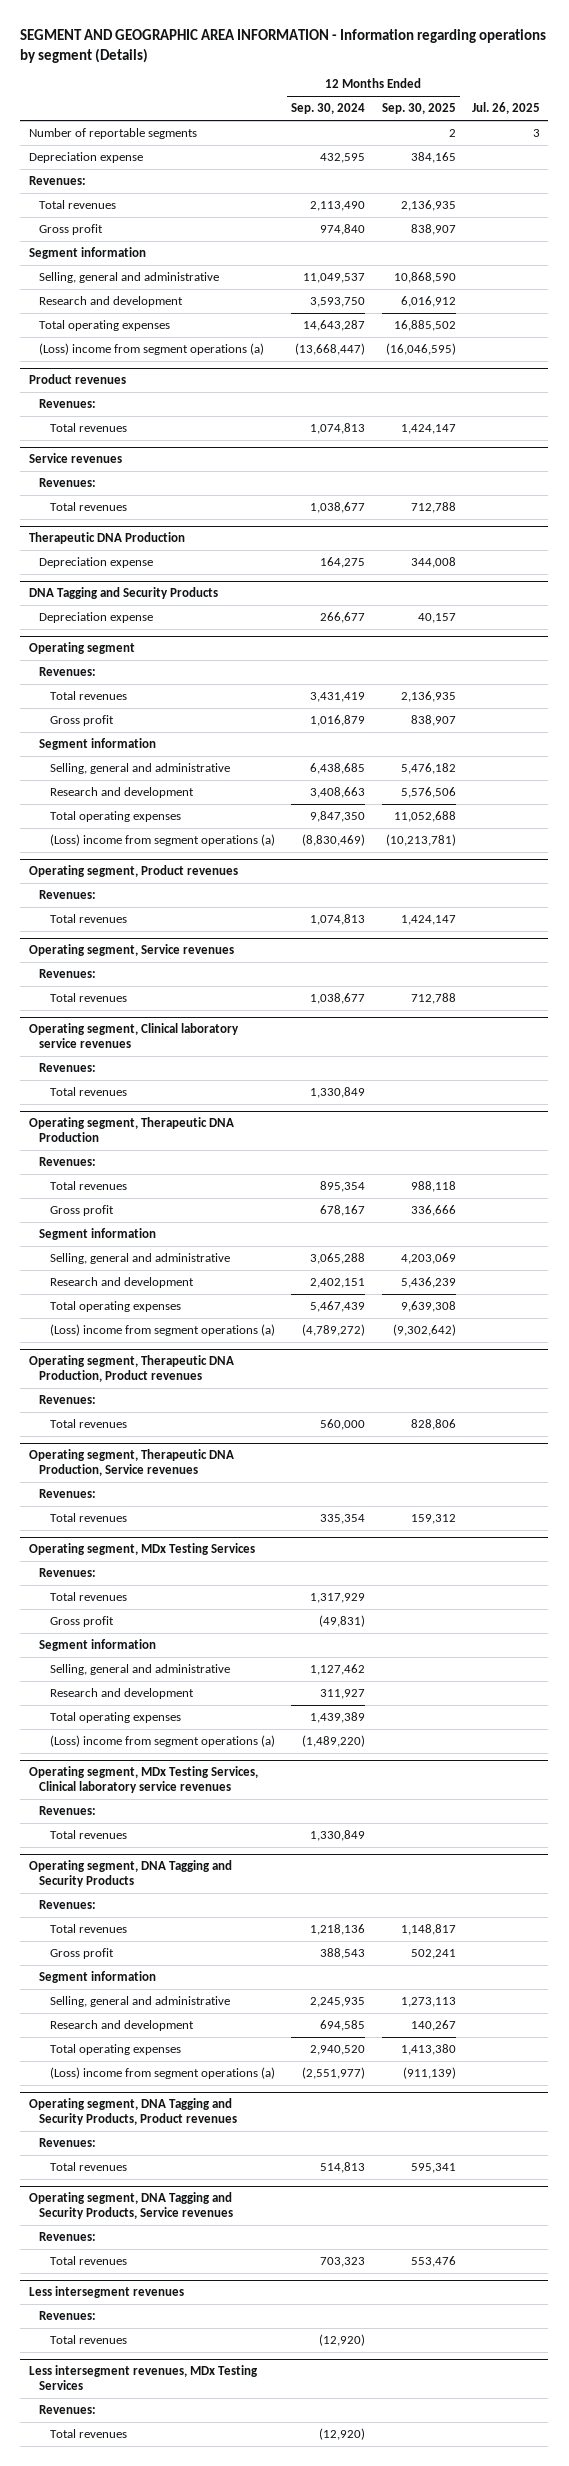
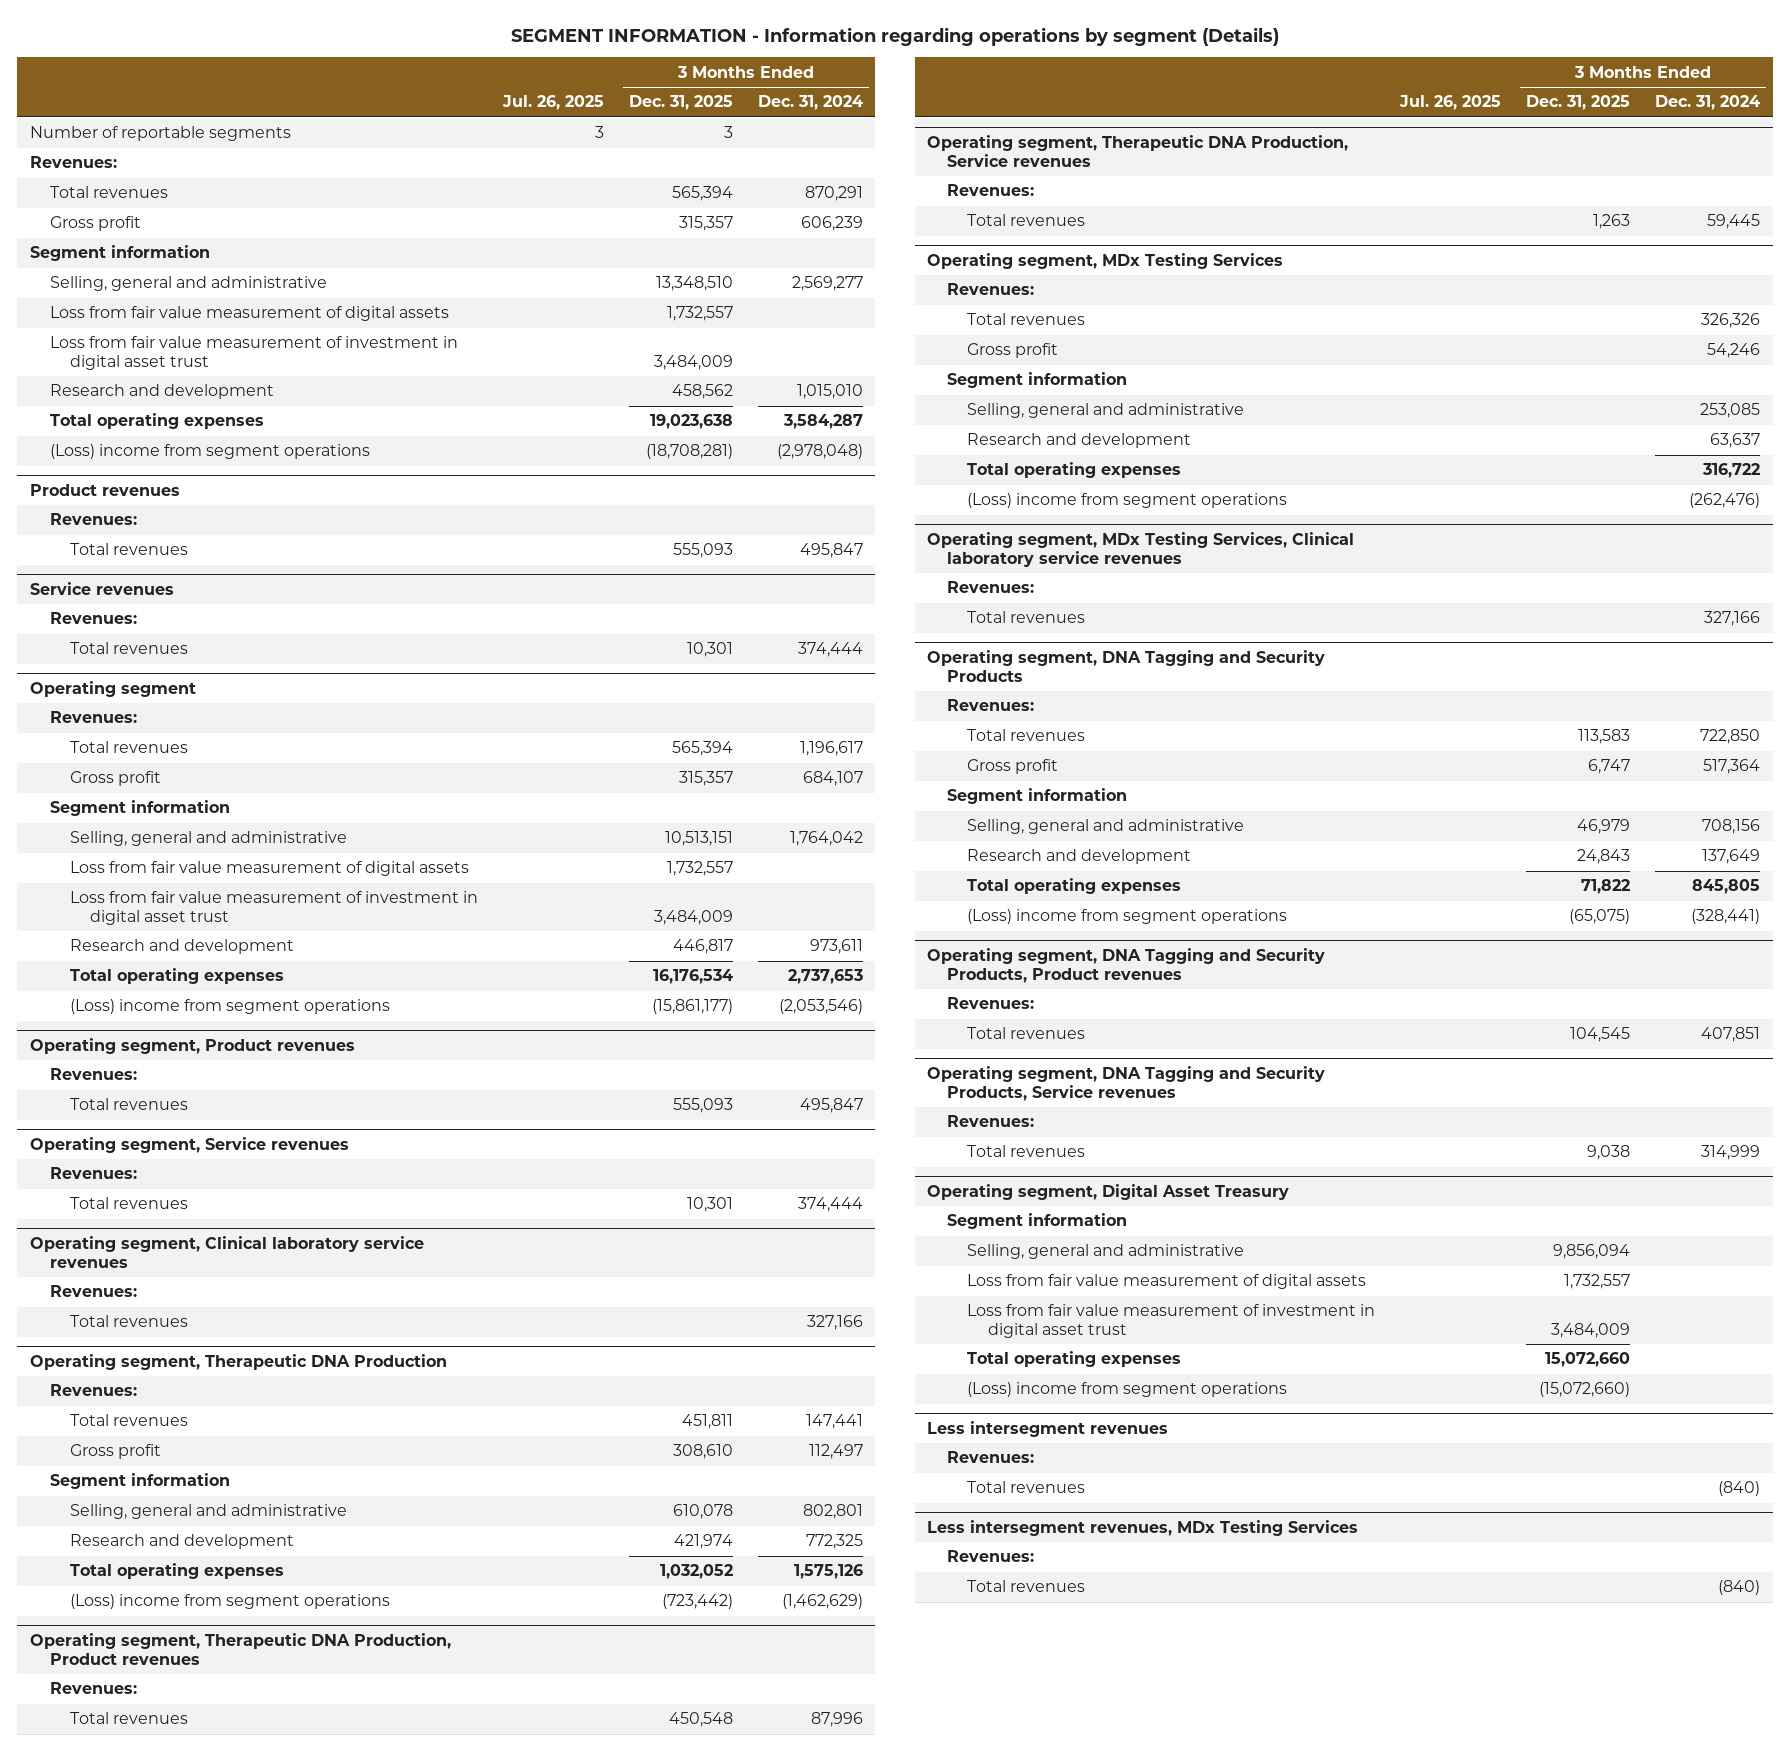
- SEGMENT AND GEOGRAPHIC AREA INFORMATION - Information regarding operations by segment (Details)
+ SEGMENT INFORMATION - Information regarding operations by segment (Details)
- | 12 Months Ended Sep. 30, 2024 | 12 Months Ended Sep. 30, 2025 | Jul. 26, 2025
+ | Jul. 26, 2025 | 3 Months Ended Dec. 31, 2025 | 3 Months Ended Dec. 31, 2024
- Depreciation expense | 432,595 | 384,165 |
+ Loss from fair value measurement of digital assets | | 1,732,557 |
+ Loss from fair value measurement of investment in digital asset trust | | 3,484,009 |
- (Loss) income from segment operations (a) | (13,668,447) | (16,046,595) |
+ (Loss) income from segment operations | | (18,708,281) | (2,978,048)
- Therapeutic DNA Production
- Depreciation expense | 164,275 | 344,008 |
- DNA Tagging and Security Products
- Depreciation expense | 266,677 | 40,157 |
@ Operating segment
+ Loss from fair value measurement of digital assets | | 1,732,557 |
+ Loss from fair value measurement of investment in digital asset trust | | 3,484,009 |
- (Loss) income from segment operations (a) | (8,830,469) | (10,213,781) |
+ (Loss) income from segment operations | | (15,861,177) | (2,053,546)
@ Operating segment, Therapeutic DNA Production
- (Loss) income from segment operations (a) | (4,789,272) | (9,302,642) |
+ (Loss) income from segment operations | | (723,442) | (1,462,629)
@ Operating segment, MDx Testing Services
- (Loss) income from segment operations (a) | (1,489,220) | |
+ (Loss) income from segment operations | | | (262,476)
@ Operating segment, DNA Tagging and Security Products
- (Loss) income from segment operations (a) | (2,551,977) | (911,139) |
+ (Loss) income from segment operations | | (65,075) | (328,441)
+ Operating segment, Digital Asset Treasury
+ Segment information
+ Selling, general and administrative | | 9,856,094 |
+ Loss from fair value measurement of digital assets | | 1,732,557 |
+ Loss from fair value measurement of investment in digital asset trust | | 3,484,009 |
+ Total operating expenses | | 15,072,660 |
+ (Loss) income from segment operations | | (15,072,660) |

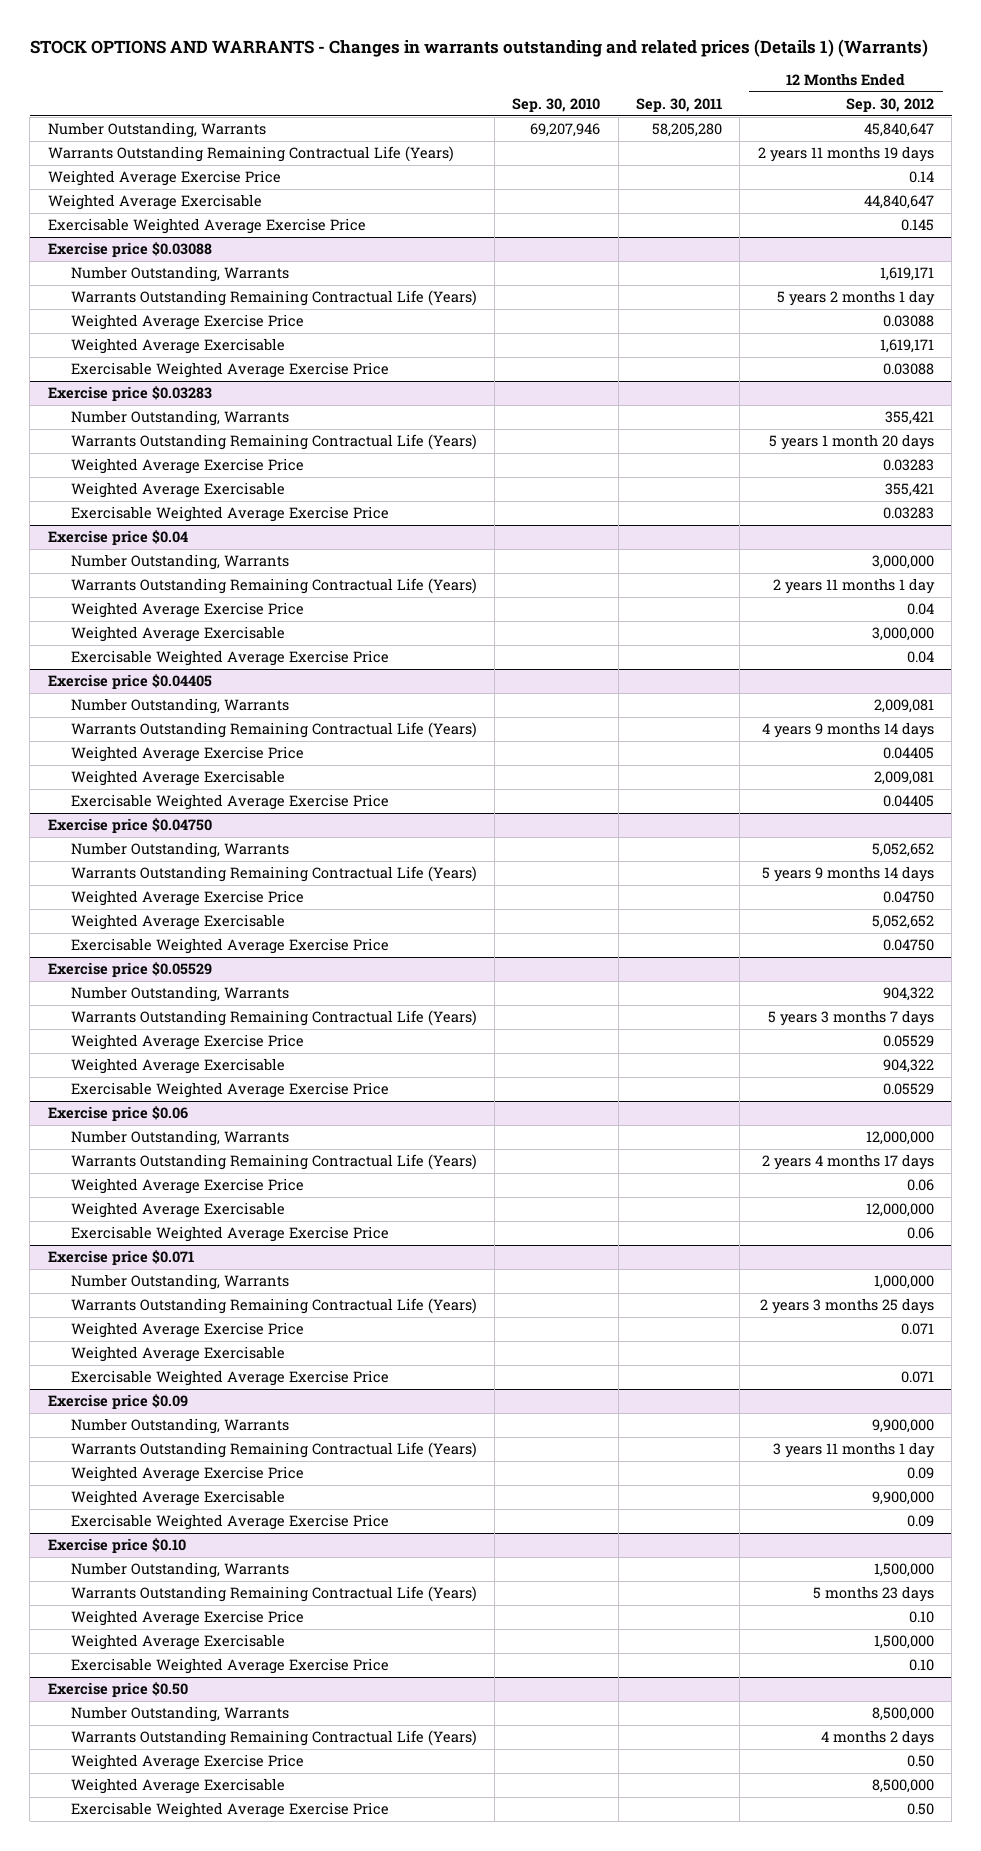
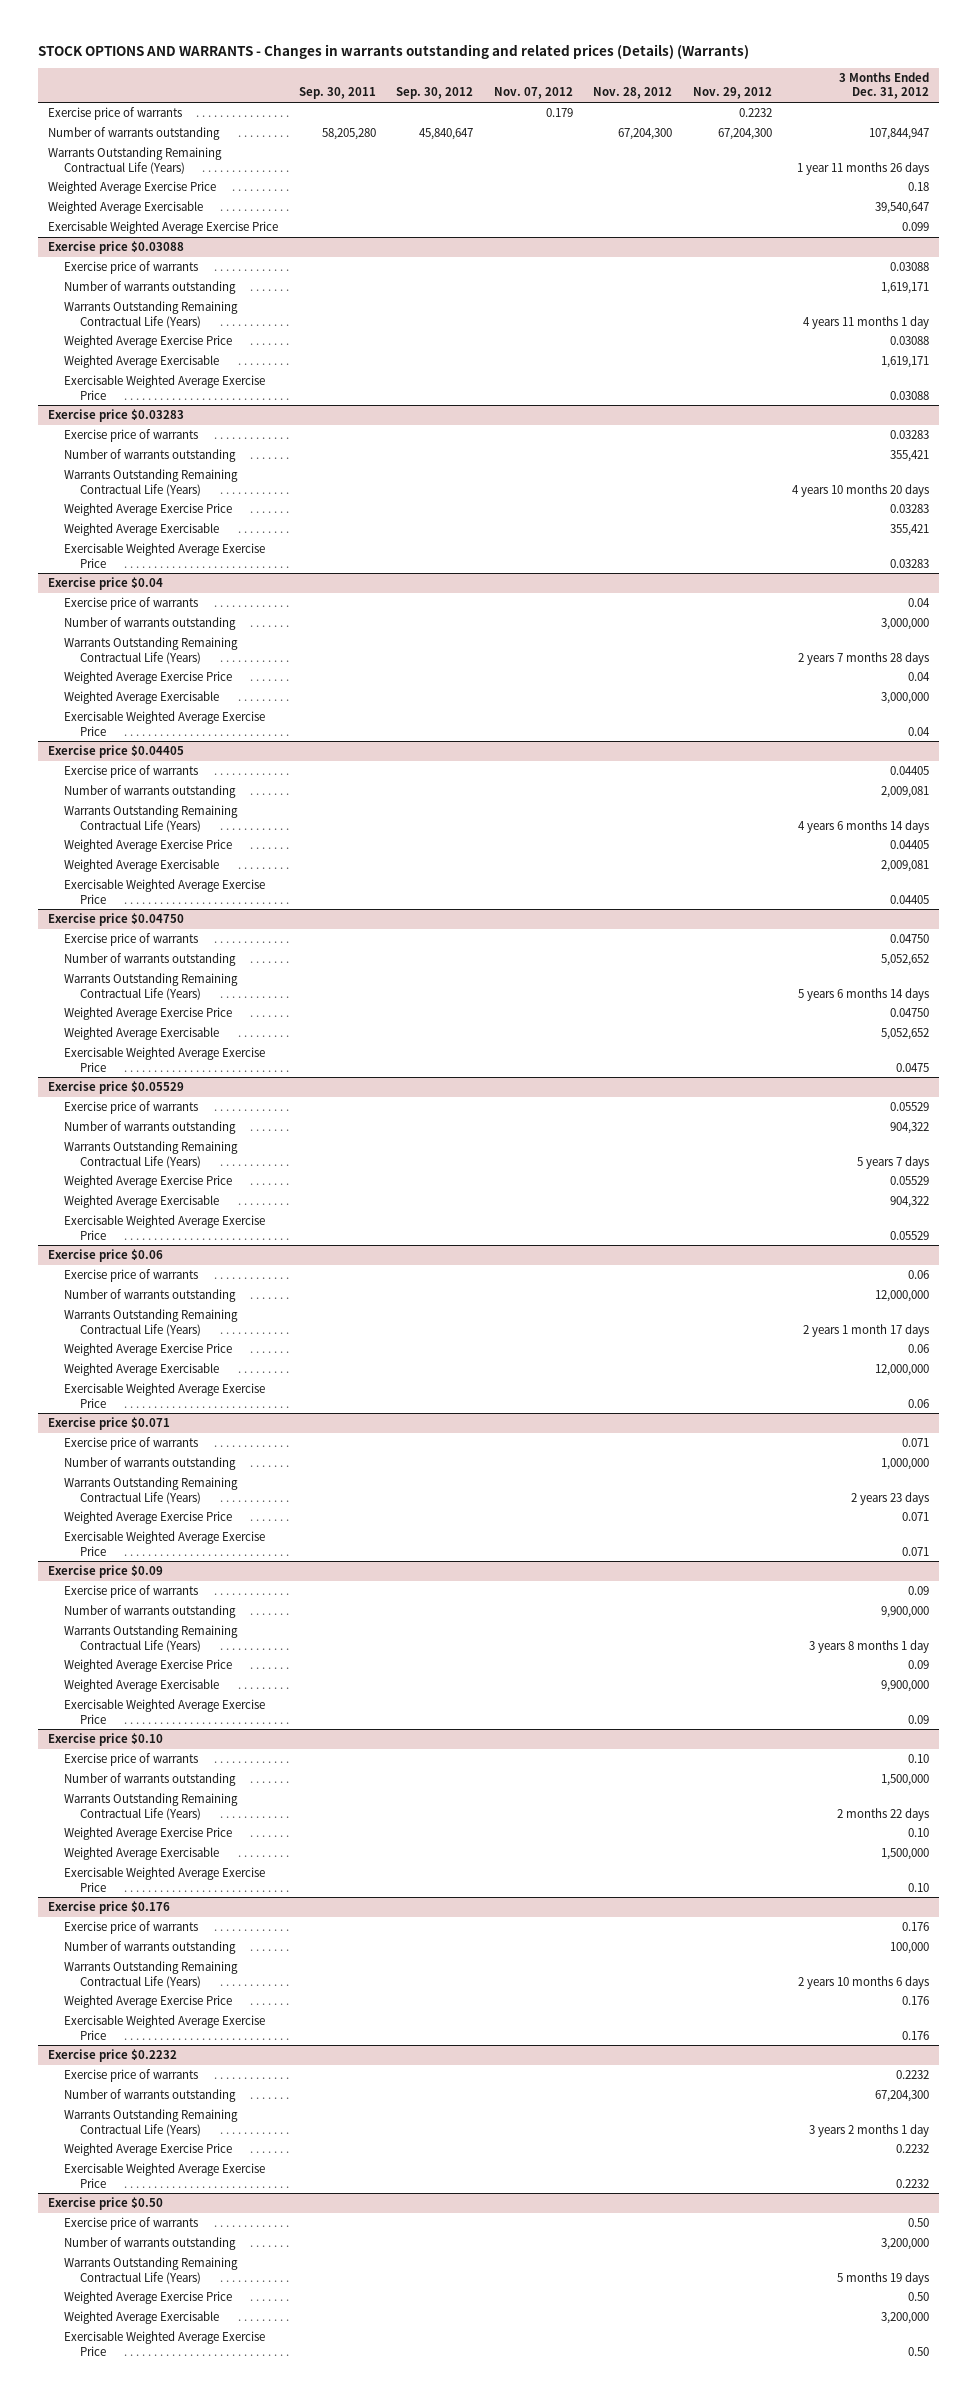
- STOCK OPTIONS AND WARRANTS - Changes in warrants outstanding and related prices (Details 1) (Warrants)
+ STOCK OPTIONS AND WARRANTS - Changes in warrants outstanding and related prices (Details) (Warrants)
- | Sep. 30, 2010 | Sep. 30, 2011 | 12 Months Ended Sep. 30, 2012
+ | Sep. 30, 2011 | Sep. 30, 2012 | Nov. 07, 2012 | Nov. 28, 2012 | Nov. 29, 2012 | 3 Months Ended Dec. 31, 2012
- Number Outstanding, Warrants | 69,207,946 | 58,205,280 | 45,840,647
+ Exercise price of warrants | | | 0.179 | | 0.2232 |
+ Number of warrants outstanding | 58,205,280 | 45,840,647 | | 67,204,300 | 67,204,300 | 107,844,947
@ Exercise price $0.03088
- Number Outstanding, Warrants | | | 1,619,171
+ Exercise price of warrants | | | | | | 0.03088
+ Number of warrants outstanding | | | | | | 1,619,171
@ Exercise price $0.03283
- Number Outstanding, Warrants | | | 355,421
+ Exercise price of warrants | | | | | | 0.03283
+ Number of warrants outstanding | | | | | | 355,421
@ Exercise price $0.04
- Number Outstanding, Warrants | | | 3,000,000
+ Exercise price of warrants | | | | | | 0.04
+ Number of warrants outstanding | | | | | | 3,000,000
@ Exercise price $0.04405
- Number Outstanding, Warrants | | | 2,009,081
+ Exercise price of warrants | | | | | | 0.04405
+ Number of warrants outstanding | | | | | | 2,009,081
@ Exercise price $0.04750
- Number Outstanding, Warrants | | | 5,052,652
+ Exercise price of warrants | | | | | | 0.04750
+ Number of warrants outstanding | | | | | | 5,052,652
@ Exercise price $0.05529
- Number Outstanding, Warrants | | | 904,322
+ Exercise price of warrants | | | | | | 0.05529
+ Number of warrants outstanding | | | | | | 904,322
@ Exercise price $0.06
- Number Outstanding, Warrants | | | 12,000,000
+ Exercise price of warrants | | | | | | 0.06
+ Number of warrants outstanding | | | | | | 12,000,000
@ Exercise price $0.071
- Number Outstanding, Warrants | | | 1,000,000
+ Exercise price of warrants | | | | | | 0.071
+ Number of warrants outstanding | | | | | | 1,000,000
- Weighted Average Exercisable
@ Exercise price $0.09
- Number Outstanding, Warrants | | | 9,900,000
+ Exercise price of warrants | | | | | | 0.09
+ Number of warrants outstanding | | | | | | 9,900,000
@ Exercise price $0.10
- Number Outstanding, Warrants | | | 1,500,000
+ Exercise price of warrants | | | | | | 0.10
+ Number of warrants outstanding | | | | | | 1,500,000
+ Exercise price $0.176
+ Exercise price of warrants | | | | | | 0.176
+ Number of warrants outstanding | | | | | | 100,000
+ Warrants Outstanding Remaining Contractual Life (Years) | | | | | | 2 years 10 months 6 days
+ Weighted Average Exercise Price | | | | | | 0.176
+ Exercisable Weighted Average Exercise Price | | | | | | 0.176
+ Exercise price $0.2232
+ Exercise price of warrants | | | | | | 0.2232
+ Number of warrants outstanding | | | | | | 67,204,300
+ Warrants Outstanding Remaining Contractual Life (Years) | | | | | | 3 years 2 months 1 day
+ Weighted Average Exercise Price | | | | | | 0.2232
+ Exercisable Weighted Average Exercise Price | | | | | | 0.2232
@ Exercise price $0.50
- Number Outstanding, Warrants | | | 8,500,000
+ Exercise price of warrants | | | | | | 0.50
+ Number of warrants outstanding | | | | | | 3,200,000

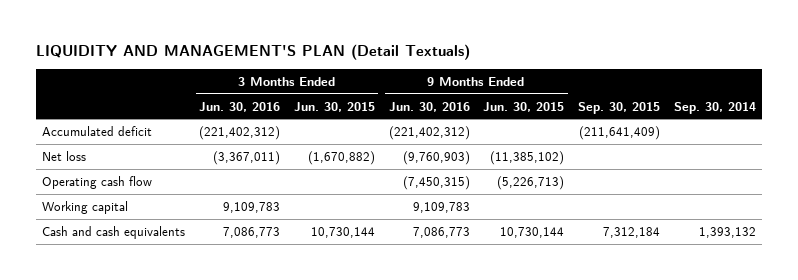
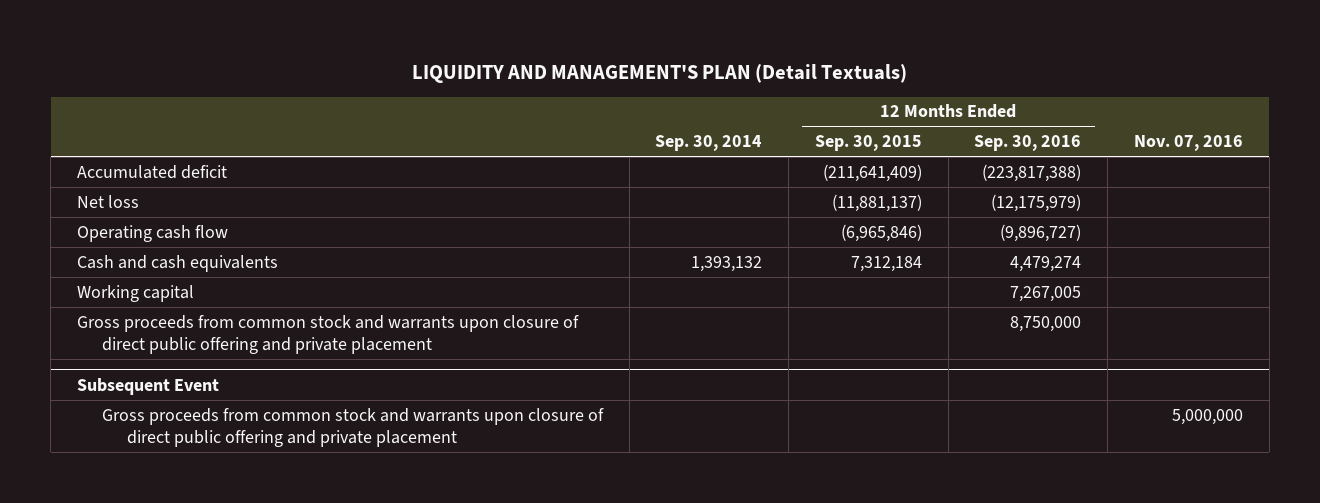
- | 3 Months Ended Jun. 30, 2016 | 3 Months Ended Jun. 30, 2015 | 9 Months Ended Jun. 30, 2016 | 9 Months Ended Jun. 30, 2015 | Sep. 30, 2015 | Sep. 30, 2014
+ | Sep. 30, 2014 | 12 Months Ended Sep. 30, 2015 | 12 Months Ended Sep. 30, 2016 | Nov. 07, 2016
moved down: Working capital | | | 7,267,005 |
+ Gross proceeds from common stock and warrants upon closure of direct public offering and private placement | | | 8,750,000 |
+ Subsequent Event
+ Gross proceeds from common stock and warrants upon closure of direct public offering and private placement | | | | 5,000,000

